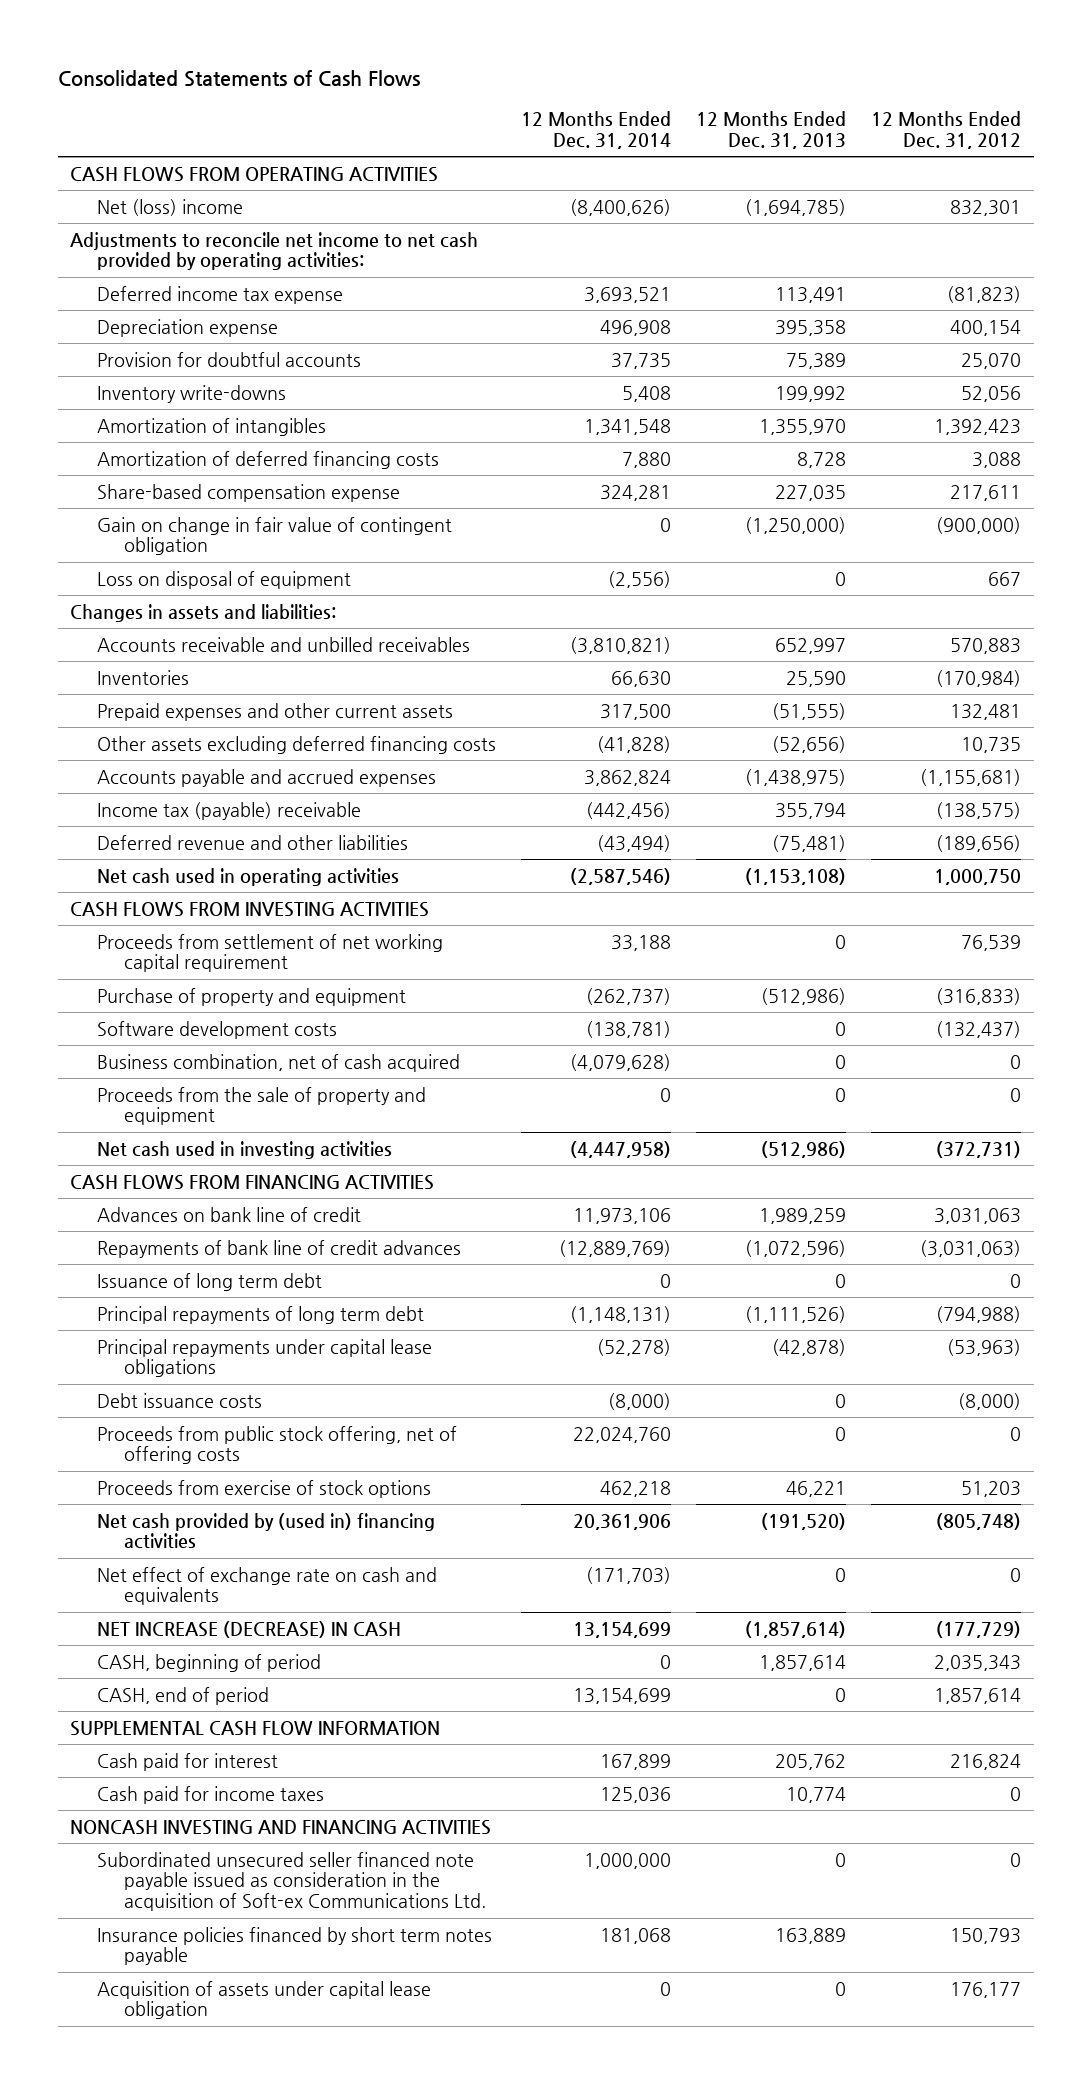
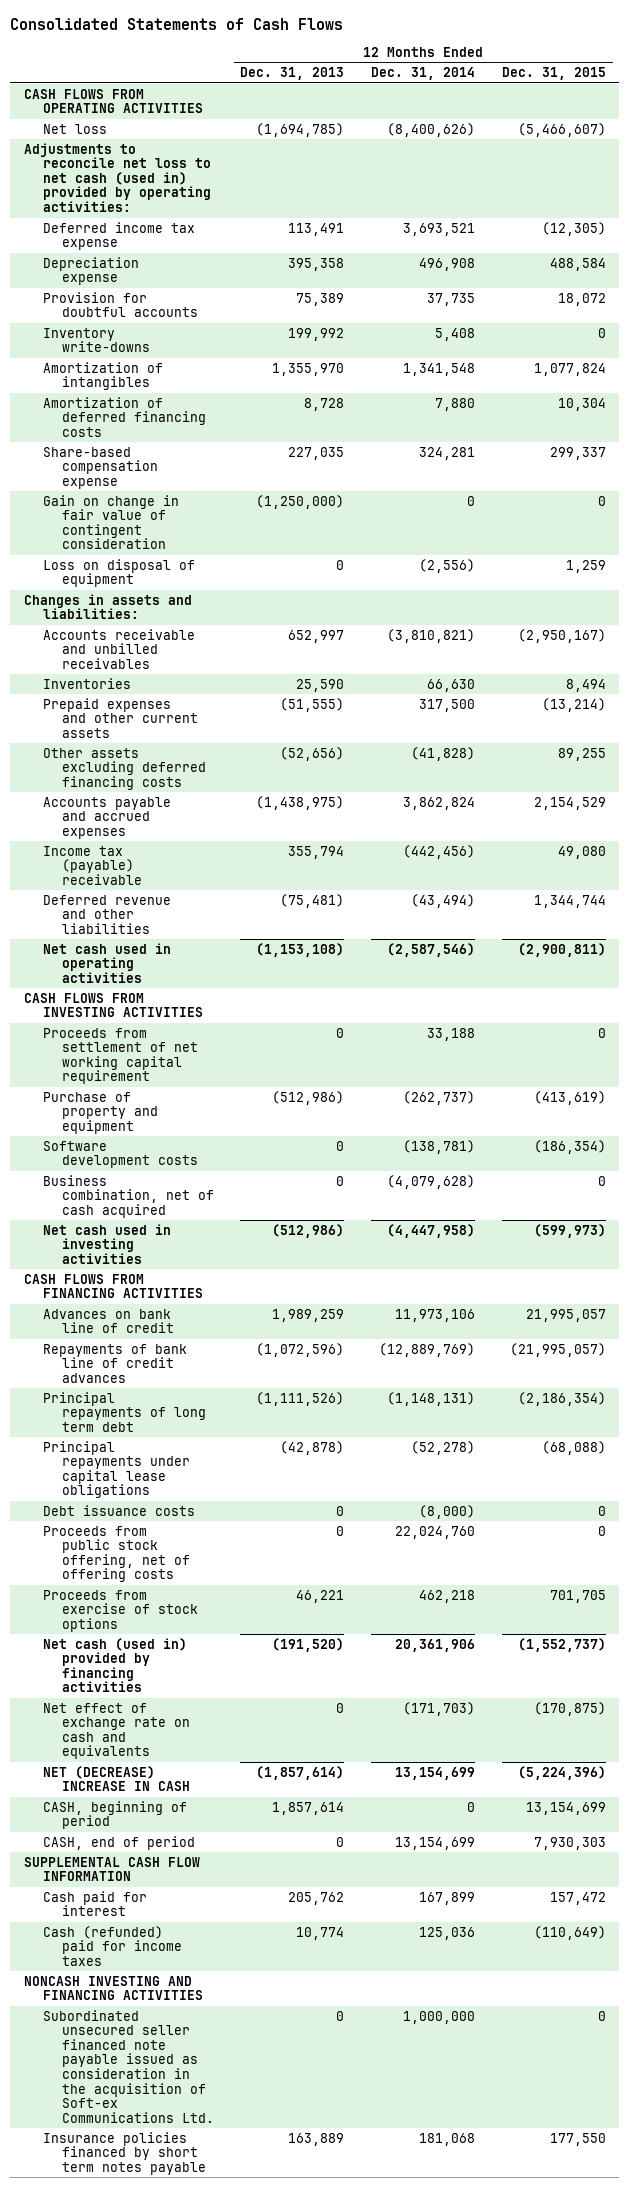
- | 12 Months Ended Dec. 31, 2014 | 12 Months Ended Dec. 31, 2013 | 12 Months Ended Dec. 31, 2012
+ | 12 Months Ended Dec. 31, 2013 | 12 Months Ended Dec. 31, 2014 | 12 Months Ended Dec. 31, 2015
- Net (loss) income | (8,400,626) | (1,694,785) | 832,301
- Adjustments to reconcile net income to net cash provided by operating activities:
+ Net loss | (1,694,785) | (8,400,626) | (5,466,607)
+ Adjustments to reconcile net loss to net cash (used in) provided by operating activities:
- Gain on change in fair value of contingent obligation | 0 | (1,250,000) | (900,000)
+ Gain on change in fair value of contingent consideration | (1,250,000) | 0 | 0
- Proceeds from the sale of property and equipment | 0 | 0 | 0
- Issuance of long term debt | 0 | 0 | 0
- Net cash provided by (used in) financing activities | 20,361,906 | (191,520) | (805,748)
+ Net cash (used in) provided by financing activities | (191,520) | 20,361,906 | (1,552,737)
- NET INCREASE (DECREASE) IN CASH | 13,154,699 | (1,857,614) | (177,729)
+ NET (DECREASE) INCREASE IN CASH | (1,857,614) | 13,154,699 | (5,224,396)
- Cash paid for income taxes | 125,036 | 10,774 | 0
+ Cash (refunded) paid for income taxes | 10,774 | 125,036 | (110,649)
- Acquisition of assets under capital lease obligation | 0 | 0 | 176,177

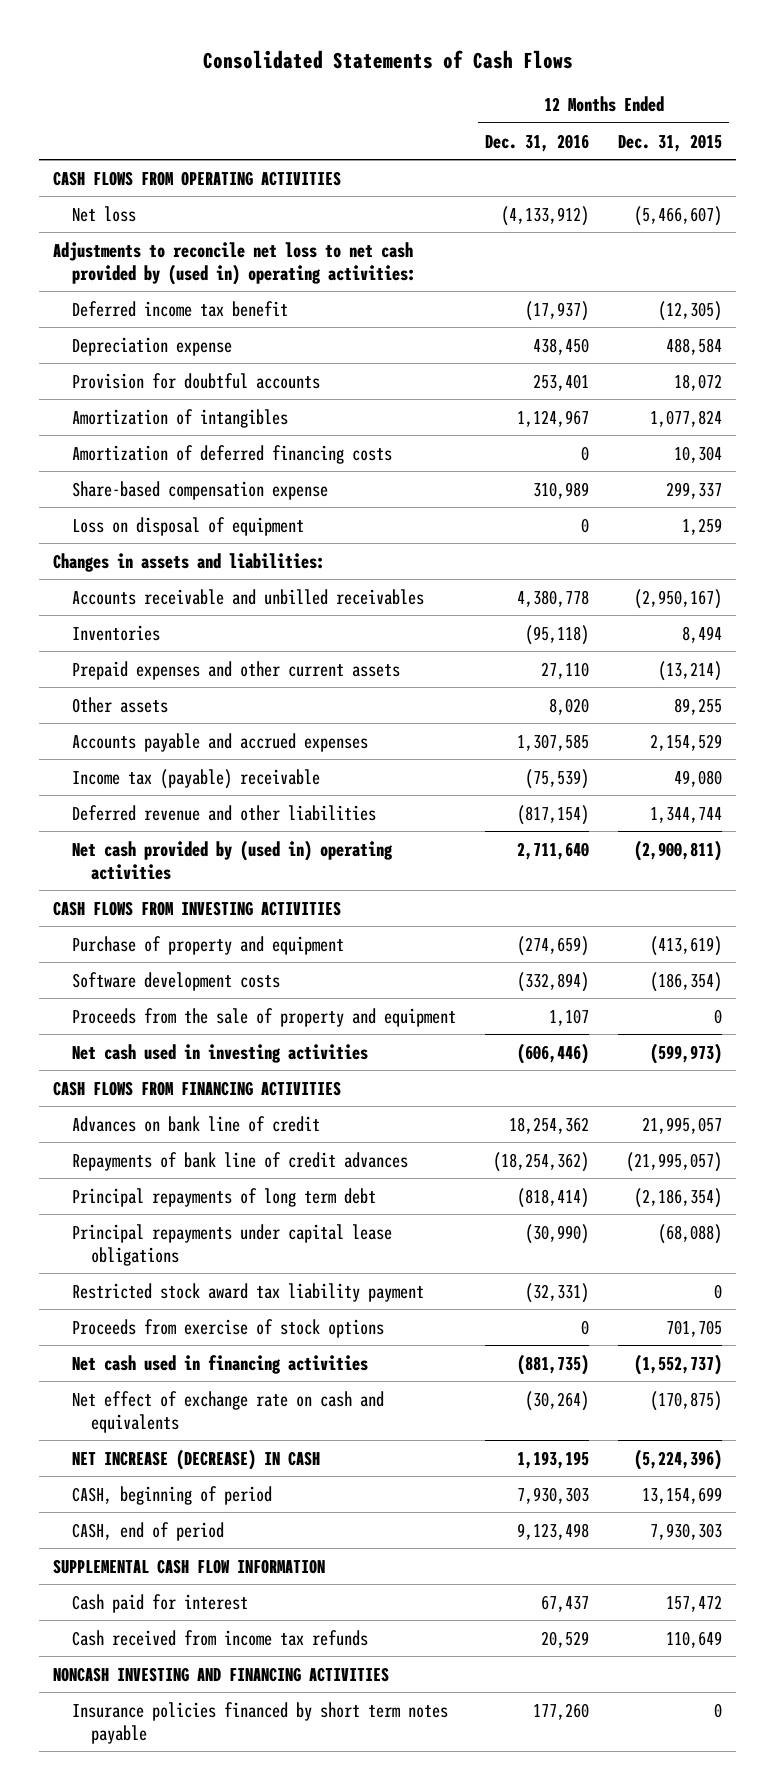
- | 12 Months Ended Dec. 31, 2013 | 12 Months Ended Dec. 31, 2014 | 12 Months Ended Dec. 31, 2015
+ | 12 Months Ended Dec. 31, 2016 | 12 Months Ended Dec. 31, 2015
- Adjustments to reconcile net loss to net cash (used in) provided by operating activities:
- Deferred income tax expense | 113,491 | 3,693,521 | (12,305)
+ Adjustments to reconcile net loss to net cash provided by (used in) operating activities:
+ Deferred income tax benefit | (17,937) | (12,305)
- Inventory write-downs | 199,992 | 5,408 | 0
- Gain on change in fair value of contingent consideration | (1,250,000) | 0 | 0
- Other assets excluding deferred financing costs | (52,656) | (41,828) | 89,255
+ Other assets | 8,020 | 89,255
- Net cash used in operating activities | (1,153,108) | (2,587,546) | (2,900,811)
+ Net cash provided by (used in) operating activities | 2,711,640 | (2,900,811)
- Proceeds from settlement of net working capital requirement | 0 | 33,188 | 0
- Business combination, net of cash acquired | 0 | (4,079,628) | 0
+ Proceeds from the sale of property and equipment | 1,107 | 0
- Debt issuance costs | 0 | (8,000) | 0
- Proceeds from public stock offering, net of offering costs | 0 | 22,024,760 | 0
+ Restricted stock award tax liability payment | (32,331) | 0
- Net cash (used in) provided by financing activities | (191,520) | 20,361,906 | (1,552,737)
+ Net cash used in financing activities | (881,735) | (1,552,737)
- NET (DECREASE) INCREASE IN CASH | (1,857,614) | 13,154,699 | (5,224,396)
+ NET INCREASE (DECREASE) IN CASH | 1,193,195 | (5,224,396)
- Cash (refunded) paid for income taxes | 10,774 | 125,036 | (110,649)
+ Cash received from income tax refunds | 20,529 | 110,649
- Subordinated unsecured seller financed note payable issued as consideration in the acquisition of Soft-ex Communications Ltd. | 0 | 1,000,000 | 0
- Insurance policies financed by short term notes payable | 163,889 | 181,068 | 177,550
+ Insurance policies financed by short term notes payable | 177,260 | 0

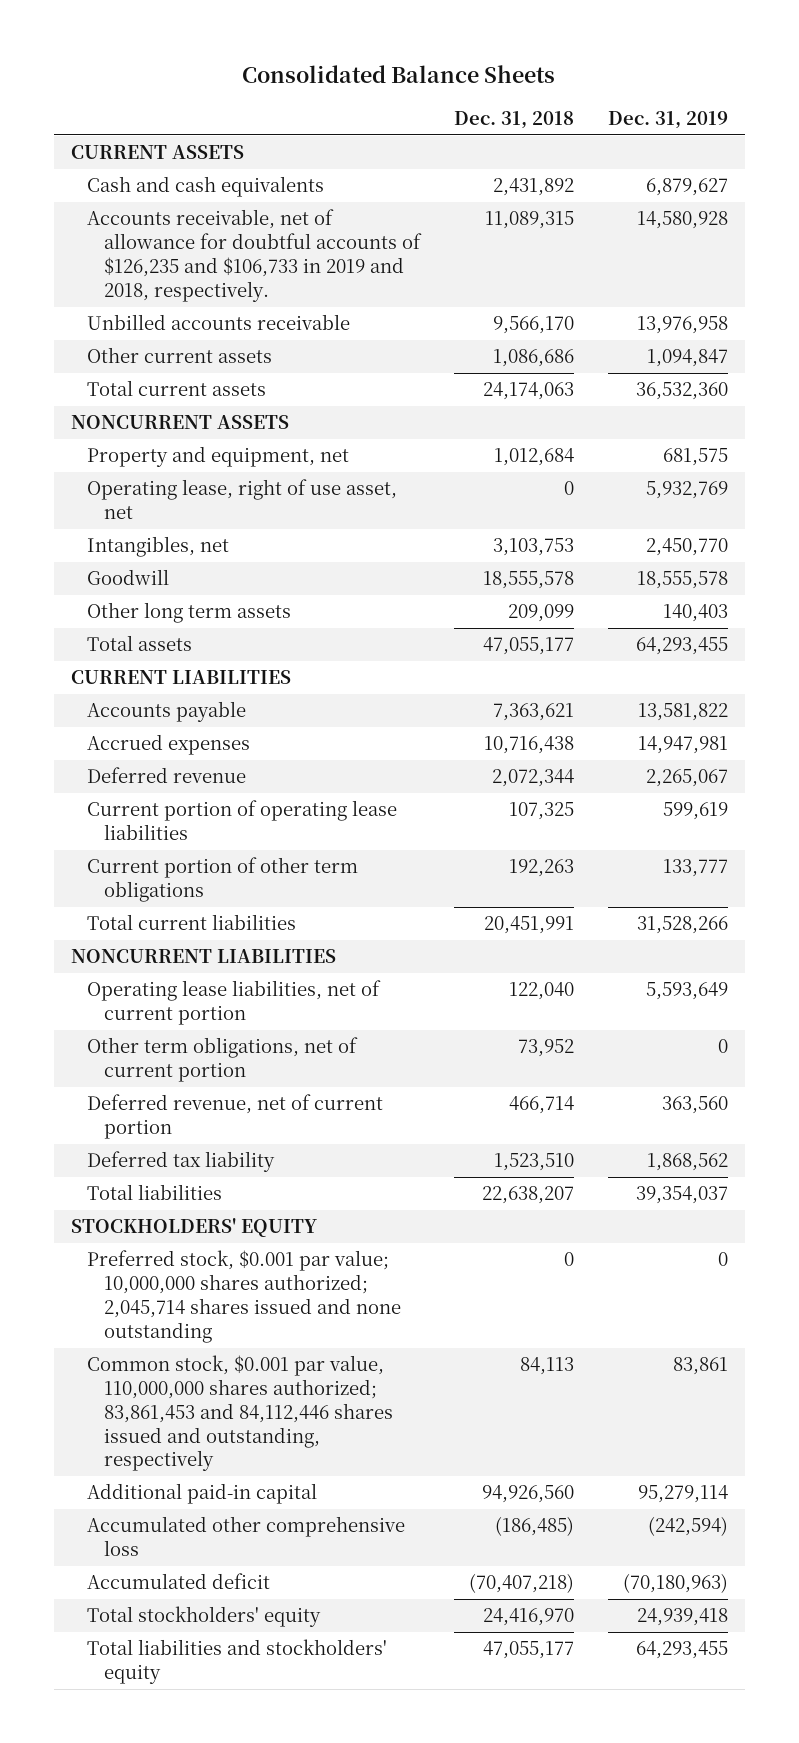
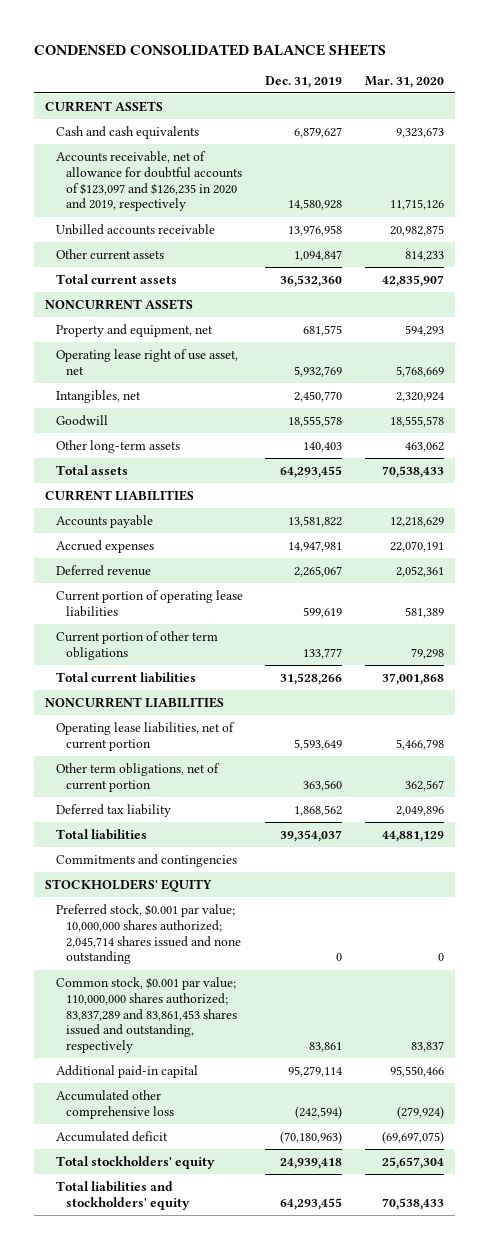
- Consolidated Balance Sheets
+ CONDENSED CONSOLIDATED BALANCE SHEETS
- | Dec. 31, 2018 | Dec. 31, 2019
+ | Dec. 31, 2019 | Mar. 31, 2020
- Accounts receivable, net of allowance for doubtful accounts of $126,235 and $106,733 in 2019 and 2018, respectively. | 11,089,315 | 14,580,928
+ Accounts receivable, net of allowance for doubtful accounts of $123,097 and $126,235 in 2020 and 2019, respectively | 14,580,928 | 11,715,126
- Operating lease, right of use asset, net | 0 | 5,932,769
+ Operating lease right of use asset, net | 5,932,769 | 5,768,669
- Other long term assets | 209,099 | 140,403
+ Other long-term assets | 140,403 | 463,062
- Other term obligations, net of current portion | 73,952 | 0
- Deferred revenue, net of current portion | 466,714 | 363,560
+ Other term obligations, net of current portion | 363,560 | 362,567
+ Commitments and contingencies
- Common stock, $0.001 par value, 110,000,000 shares authorized; 83,861,453 and 84,112,446 shares issued and outstanding, respectively | 84,113 | 83,861
+ Common stock, $0.001 par value; 110,000,000 shares authorized; 83,837,289 and 83,861,453 shares issued and outstanding, respectively | 83,861 | 83,837

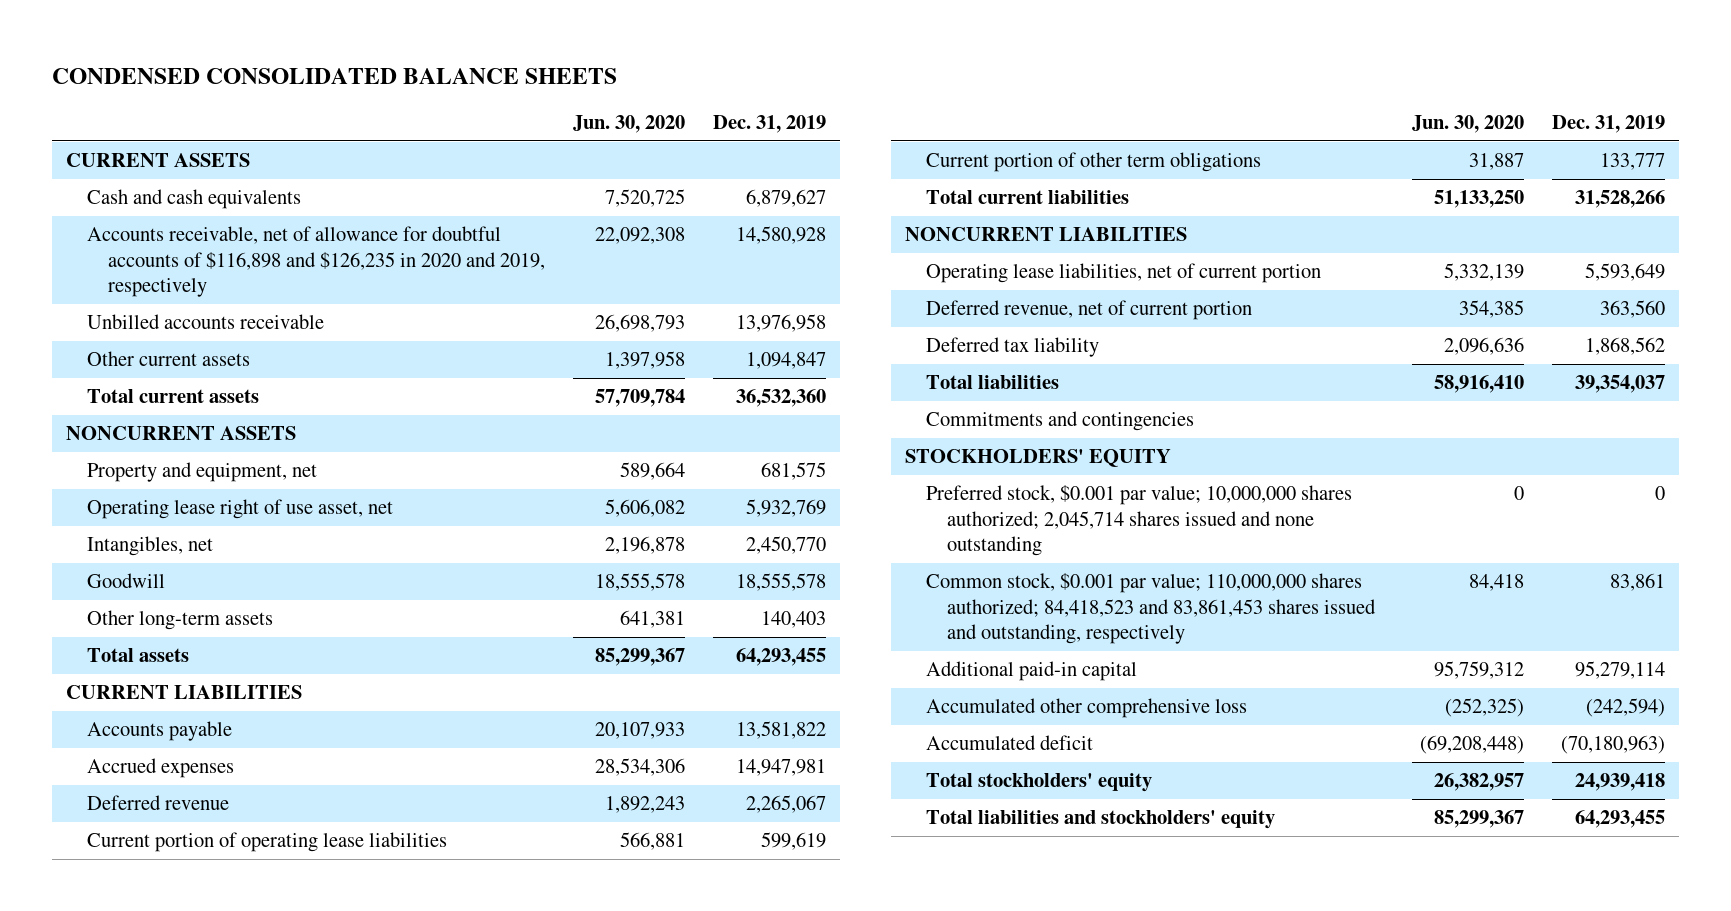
- | Dec. 31, 2019 | Mar. 31, 2020
+ | Jun. 30, 2020 | Dec. 31, 2019
- Accounts receivable, net of allowance for doubtful accounts of $123,097 and $126,235 in 2020 and 2019, respectively | 14,580,928 | 11,715,126
+ Accounts receivable, net of allowance for doubtful accounts of $116,898 and $126,235 in 2020 and 2019, respectively | 22,092,308 | 14,580,928
- Other term obligations, net of current portion | 363,560 | 362,567
+ Deferred revenue, net of current portion | 354,385 | 363,560
- Common stock, $0.001 par value; 110,000,000 shares authorized; 83,837,289 and 83,861,453 shares issued and outstanding, respectively | 83,861 | 83,837
+ Common stock, $0.001 par value; 110,000,000 shares authorized; 84,418,523 and 83,861,453 shares issued and outstanding, respectively | 84,418 | 83,861

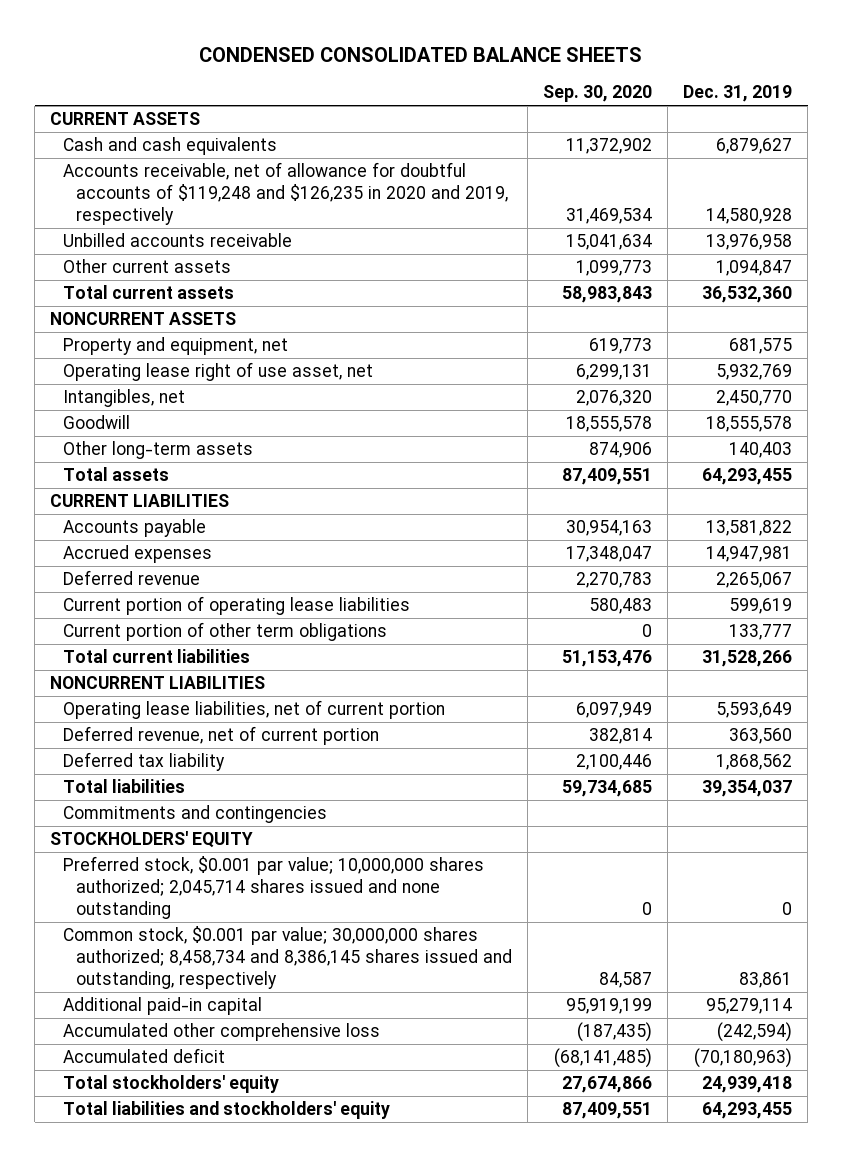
- | Jun. 30, 2020 | Dec. 31, 2019
+ | Sep. 30, 2020 | Dec. 31, 2019
- Accounts receivable, net of allowance for doubtful accounts of $116,898 and $126,235 in 2020 and 2019, respectively | 22,092,308 | 14,580,928
+ Accounts receivable, net of allowance for doubtful accounts of $119,248 and $126,235 in 2020 and 2019, respectively | 31,469,534 | 14,580,928
- Common stock, $0.001 par value; 110,000,000 shares authorized; 84,418,523 and 83,861,453 shares issued and outstanding, respectively | 84,418 | 83,861
+ Common stock, $0.001 par value; 30,000,000 shares authorized; 8,458,734 and 8,386,145 shares issued and outstanding, respectively | 84,587 | 83,861

